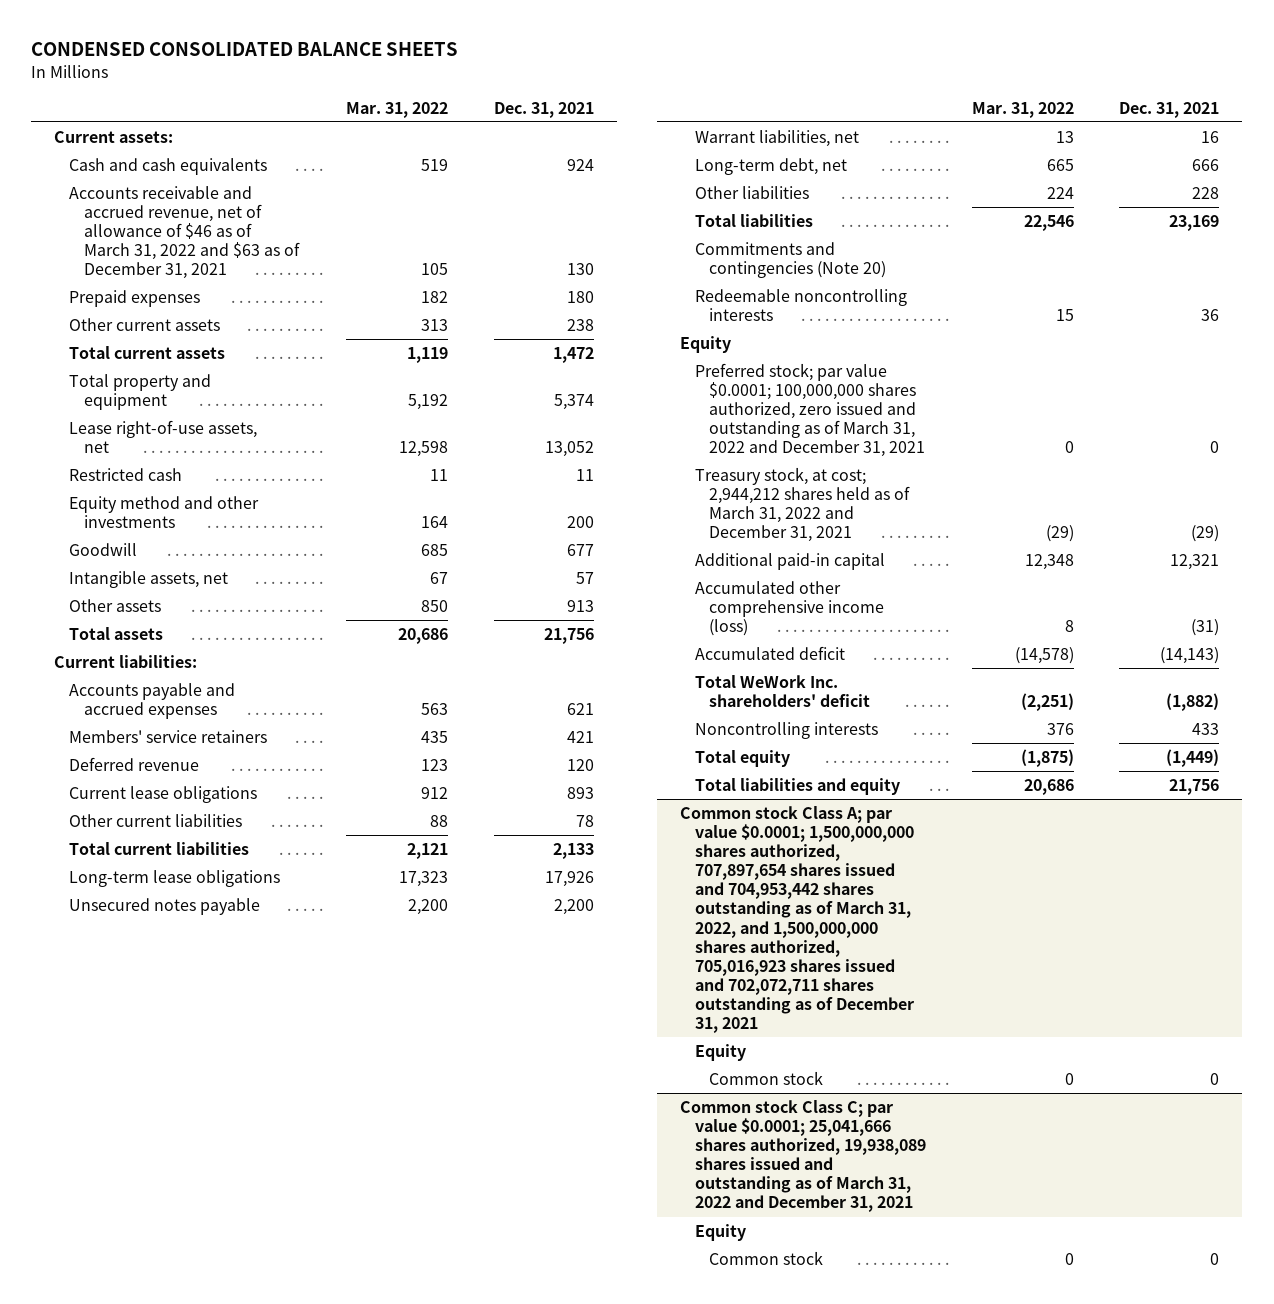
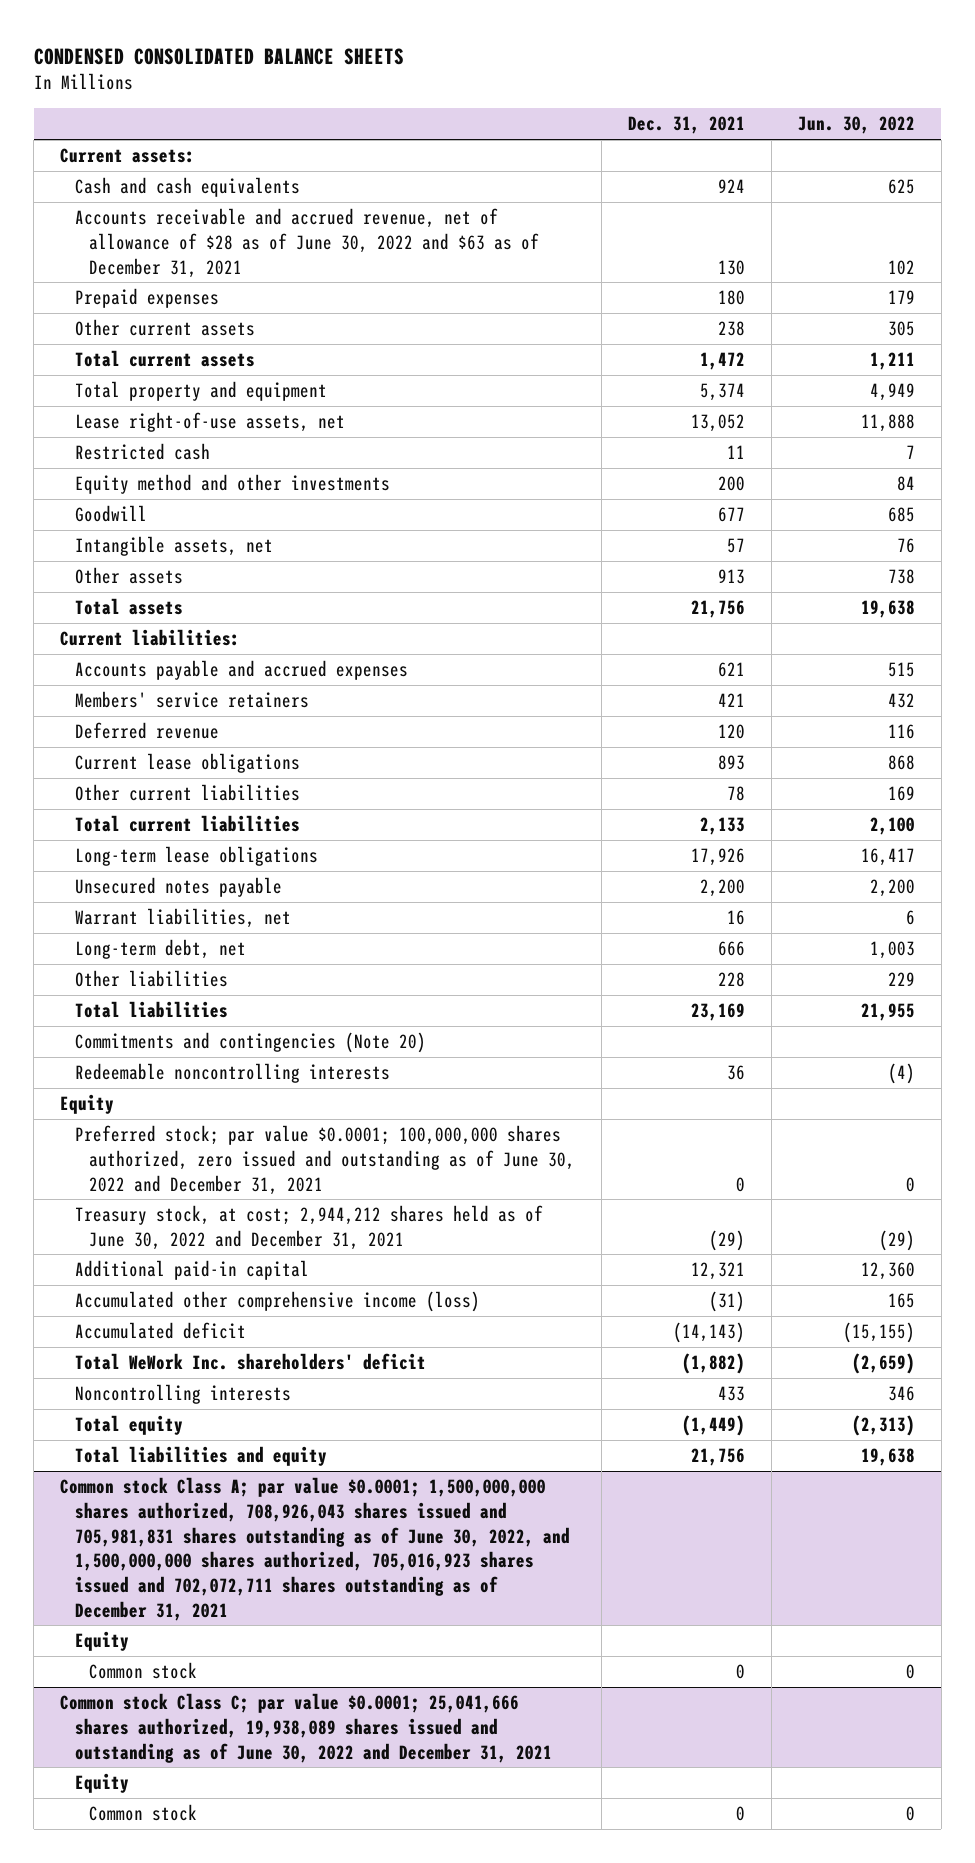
- | Mar. 31, 2022 | Dec. 31, 2021
+ | Dec. 31, 2021 | Jun. 30, 2022
- Accounts receivable and accrued revenue, net of allowance of $46 as of March 31, 2022 and $63 as of December 31, 2021 | 105 | 130
+ Accounts receivable and accrued revenue, net of allowance of $28 as of June 30, 2022 and $63 as of December 31, 2021 | 130 | 102
- Preferred stock; par value $0.0001; 100,000,000 shares authorized, zero issued and outstanding as of March 31, 2022 and December 31, 2021 | 0 | 0
- Treasury stock, at cost; 2,944,212 shares held as of March 31, 2022 and December 31, 2021 | (29) | (29)
+ Preferred stock; par value $0.0001; 100,000,000 shares authorized, zero issued and outstanding as of June 30, 2022 and December 31, 2021 | 0 | 0
+ Treasury stock, at cost; 2,944,212 shares held as of June 30, 2022 and December 31, 2021 | (29) | (29)
- Common stock Class A; par value $0.0001; 1,500,000,000 shares authorized, 707,897,654 shares issued and 704,953,442 shares outstanding as of March 31, 2022, and 1,500,000,000 shares authorized, 705,016,923 shares issued and 702,072,711 shares outstanding as of December 31, 2021
+ Common stock Class A; par value $0.0001; 1,500,000,000 shares authorized, 708,926,043 shares issued and 705,981,831 shares outstanding as of June 30, 2022, and 1,500,000,000 shares authorized, 705,016,923 shares issued and 702,072,711 shares outstanding as of December 31, 2021
- Common stock Class C; par value $0.0001; 25,041,666 shares authorized, 19,938,089 shares issued and outstanding as of March 31, 2022 and December 31, 2021
+ Common stock Class C; par value $0.0001; 25,041,666 shares authorized, 19,938,089 shares issued and outstanding as of June 30, 2022 and December 31, 2021

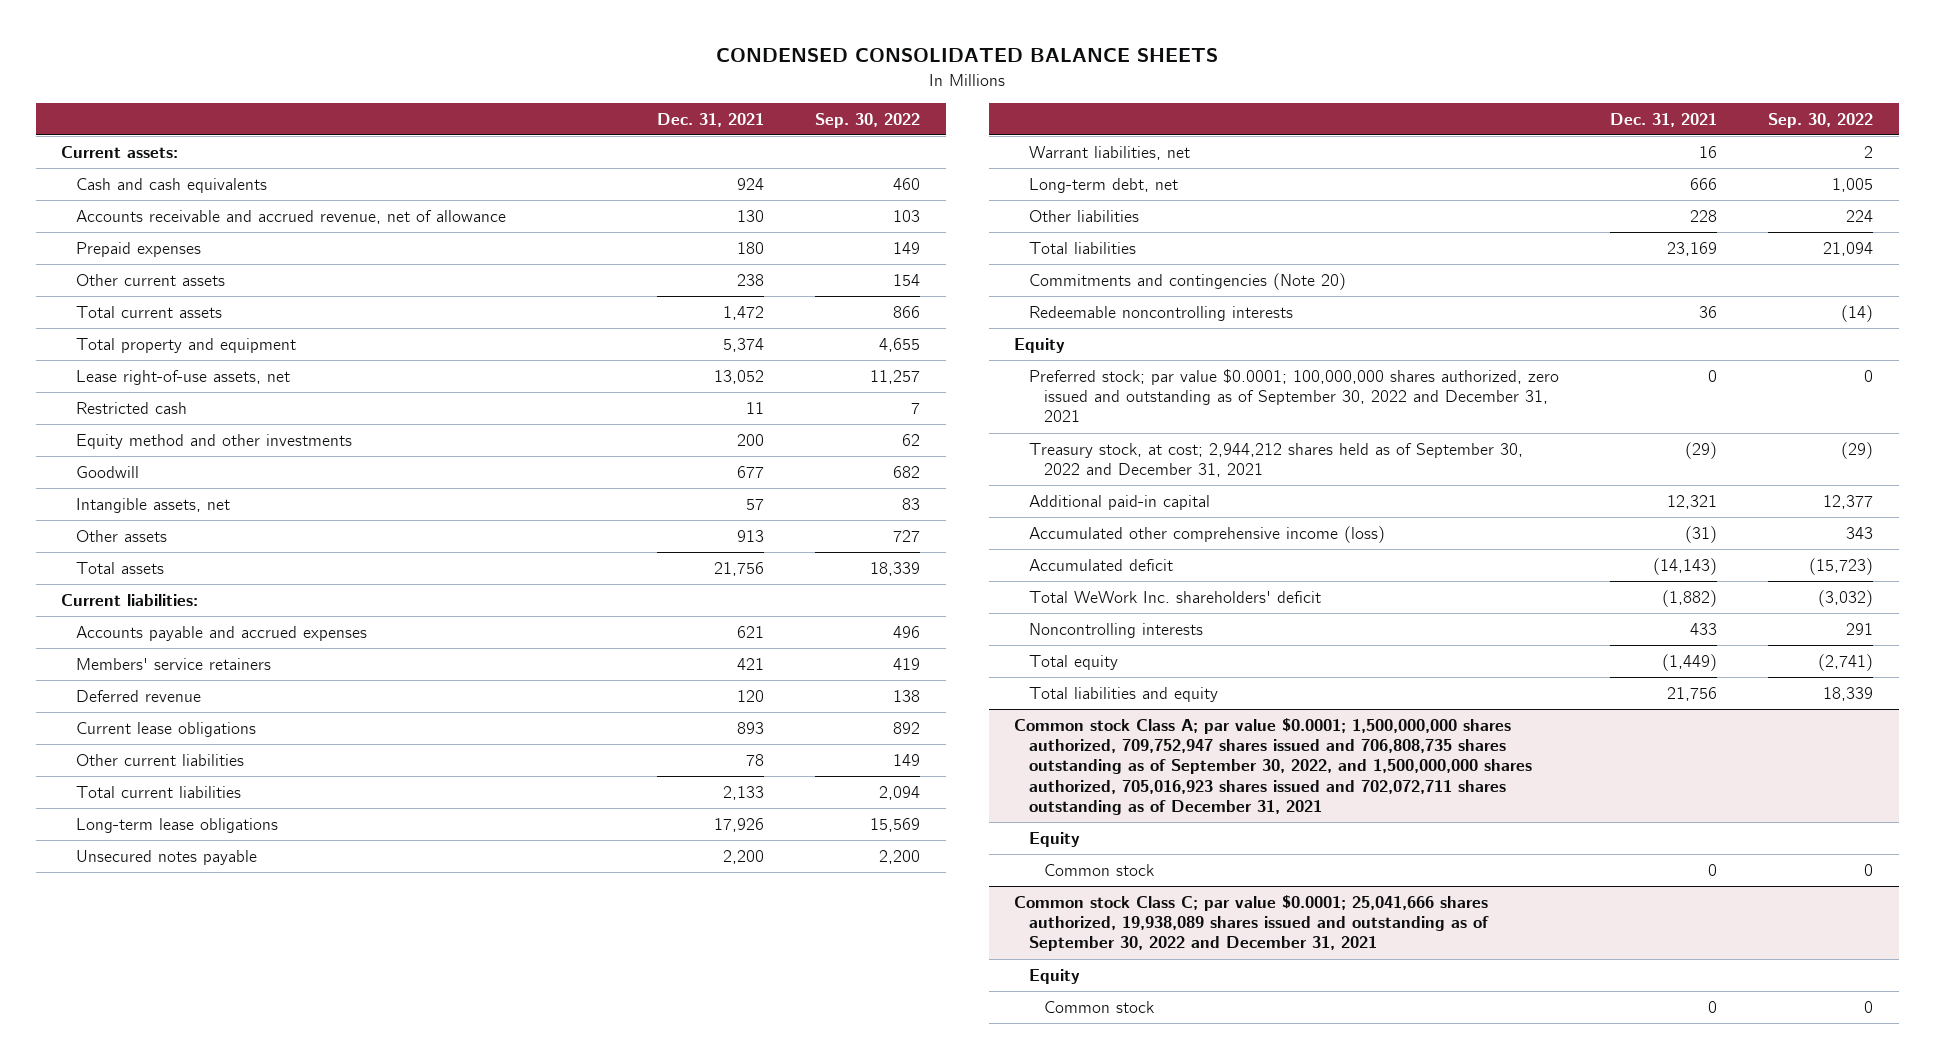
- | Dec. 31, 2021 | Jun. 30, 2022
+ | Dec. 31, 2021 | Sep. 30, 2022
- Accounts receivable and accrued revenue, net of allowance of $28 as of June 30, 2022 and $63 as of December 31, 2021 | 130 | 102
+ Accounts receivable and accrued revenue, net of allowance | 130 | 103
- Preferred stock; par value $0.0001; 100,000,000 shares authorized, zero issued and outstanding as of June 30, 2022 and December 31, 2021 | 0 | 0
- Treasury stock, at cost; 2,944,212 shares held as of June 30, 2022 and December 31, 2021 | (29) | (29)
+ Preferred stock; par value $0.0001; 100,000,000 shares authorized, zero issued and outstanding as of September 30, 2022 and December 31, 2021 | 0 | 0
+ Treasury stock, at cost; 2,944,212 shares held as of September 30, 2022 and December 31, 2021 | (29) | (29)
- Common stock Class A; par value $0.0001; 1,500,000,000 shares authorized, 708,926,043 shares issued and 705,981,831 shares outstanding as of June 30, 2022, and 1,500,000,000 shares authorized, 705,016,923 shares issued and 702,072,711 shares outstanding as of December 31, 2021
+ Common stock Class A; par value $0.0001; 1,500,000,000 shares authorized, 709,752,947 shares issued and 706,808,735 shares outstanding as of September 30, 2022, and 1,500,000,000 shares authorized, 705,016,923 shares issued and 702,072,711 shares outstanding as of December 31, 2021
- Common stock Class C; par value $0.0001; 25,041,666 shares authorized, 19,938,089 shares issued and outstanding as of June 30, 2022 and December 31, 2021
+ Common stock Class C; par value $0.0001; 25,041,666 shares authorized, 19,938,089 shares issued and outstanding as of September 30, 2022 and December 31, 2021

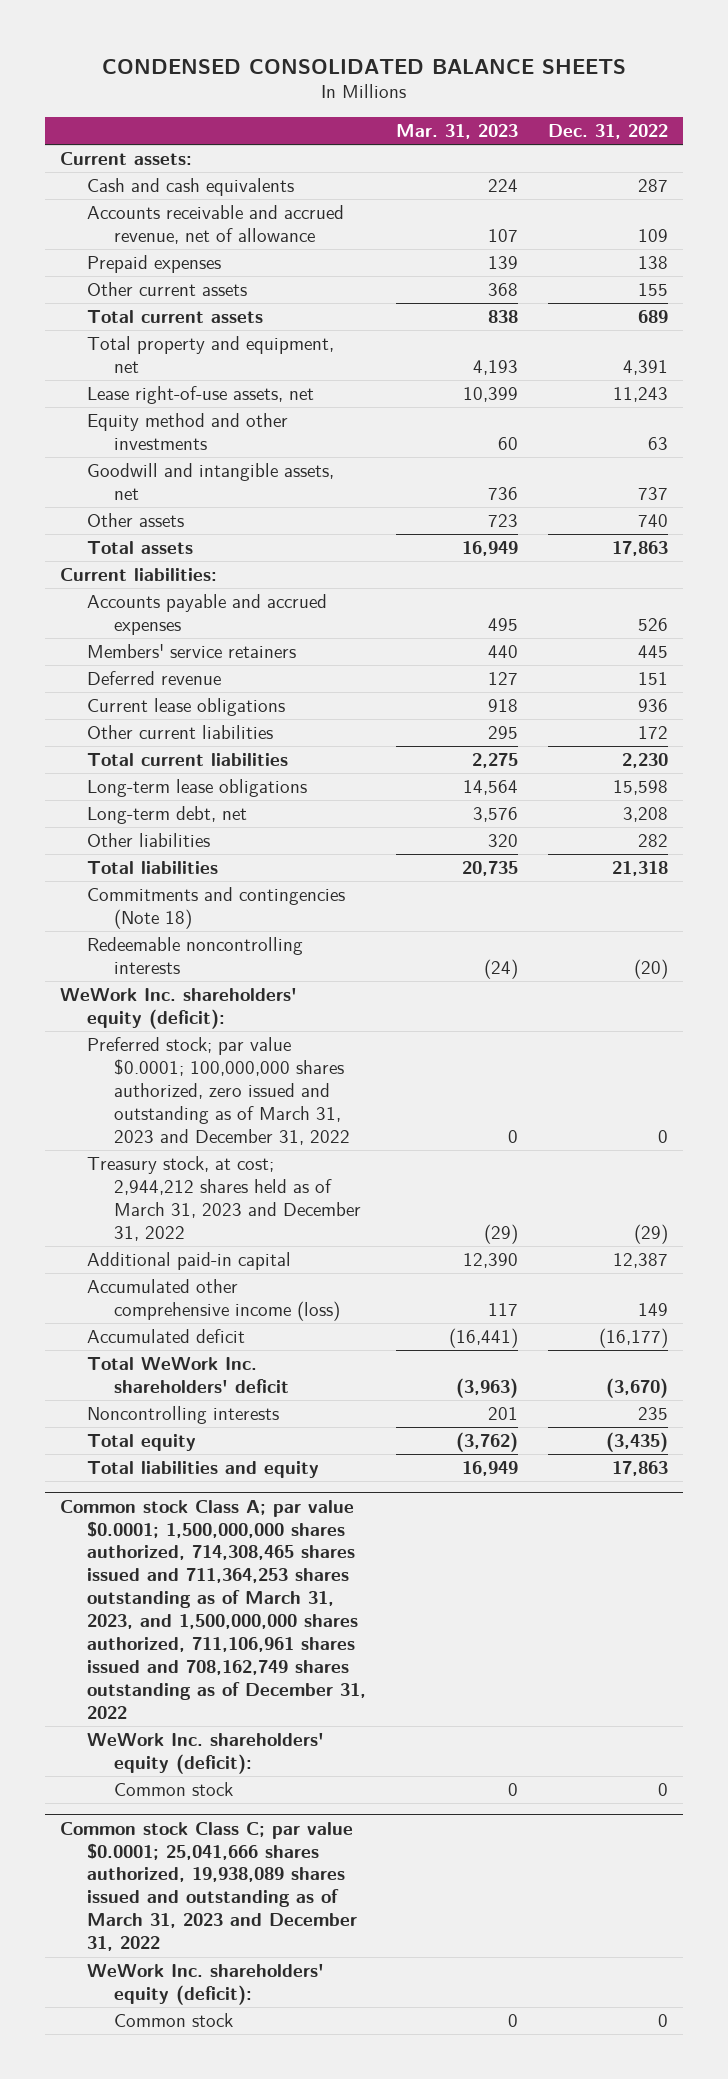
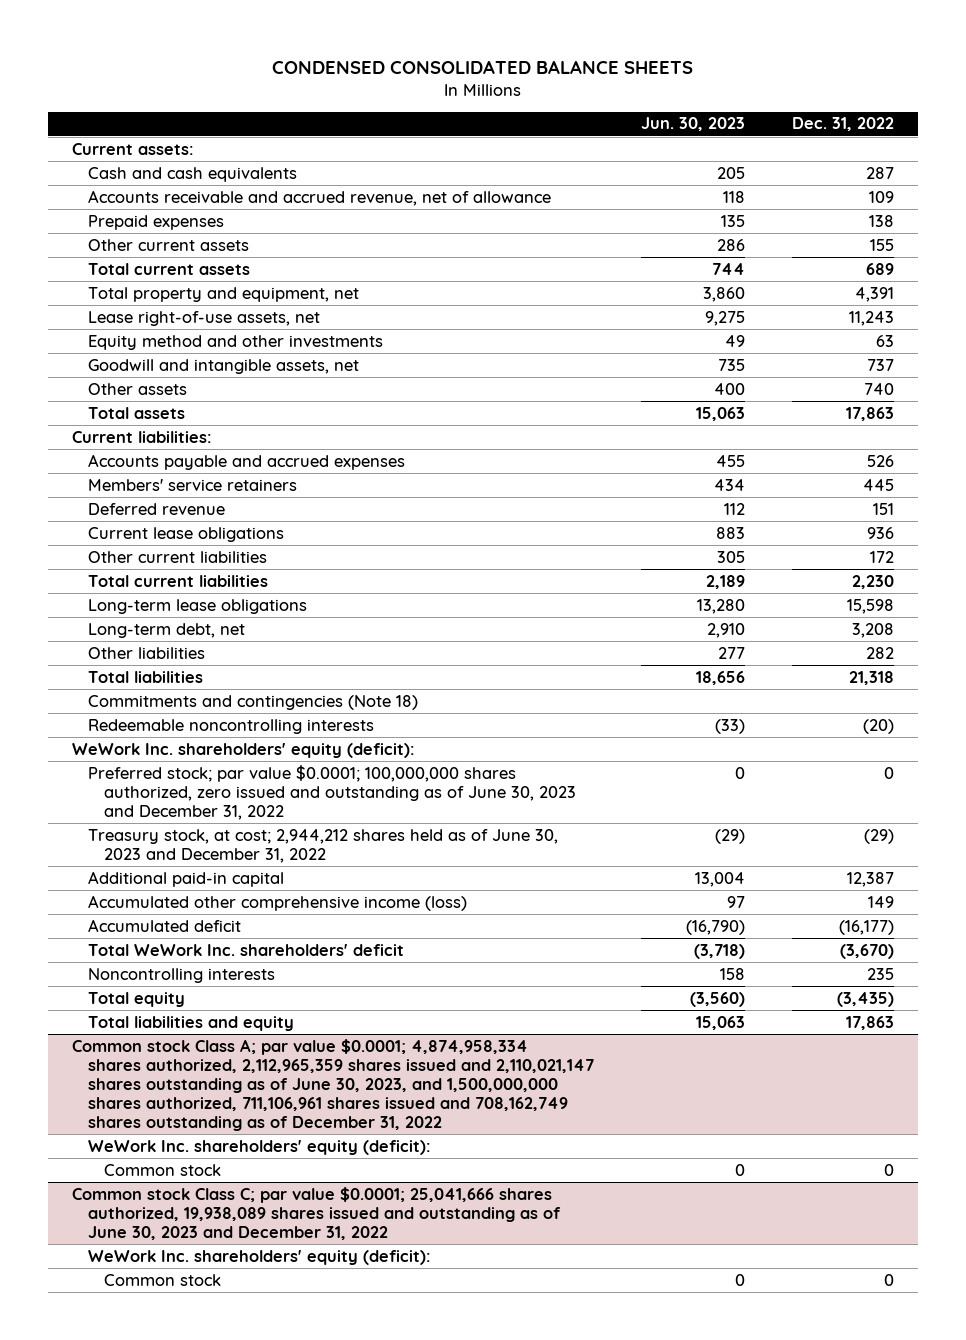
- | Mar. 31, 2023 | Dec. 31, 2022
+ | Jun. 30, 2023 | Dec. 31, 2022
- Preferred stock; par value $0.0001; 100,000,000 shares authorized, zero issued and outstanding as of March 31, 2023 and December 31, 2022 | 0 | 0
- Treasury stock, at cost; 2,944,212 shares held as of March 31, 2023 and December 31, 2022 | (29) | (29)
+ Preferred stock; par value $0.0001; 100,000,000 shares authorized, zero issued and outstanding as of June 30, 2023 and December 31, 2022 | 0 | 0
+ Treasury stock, at cost; 2,944,212 shares held as of June 30, 2023 and December 31, 2022 | (29) | (29)
- Common stock Class A; par value $0.0001; 1,500,000,000 shares authorized, 714,308,465 shares issued and 711,364,253 shares outstanding as of March 31, 2023, and 1,500,000,000 shares authorized, 711,106,961 shares issued and 708,162,749 shares outstanding as of December 31, 2022
+ Common stock Class A; par value $0.0001; 4,874,958,334 shares authorized, 2,112,965,359 shares issued and 2,110,021,147 shares outstanding as of June 30, 2023, and 1,500,000,000 shares authorized, 711,106,961 shares issued and 708,162,749 shares outstanding as of December 31, 2022
- Common stock Class C; par value $0.0001; 25,041,666 shares authorized, 19,938,089 shares issued and outstanding as of March 31, 2023 and December 31, 2022
+ Common stock Class C; par value $0.0001; 25,041,666 shares authorized, 19,938,089 shares issued and outstanding as of June 30, 2023 and December 31, 2022

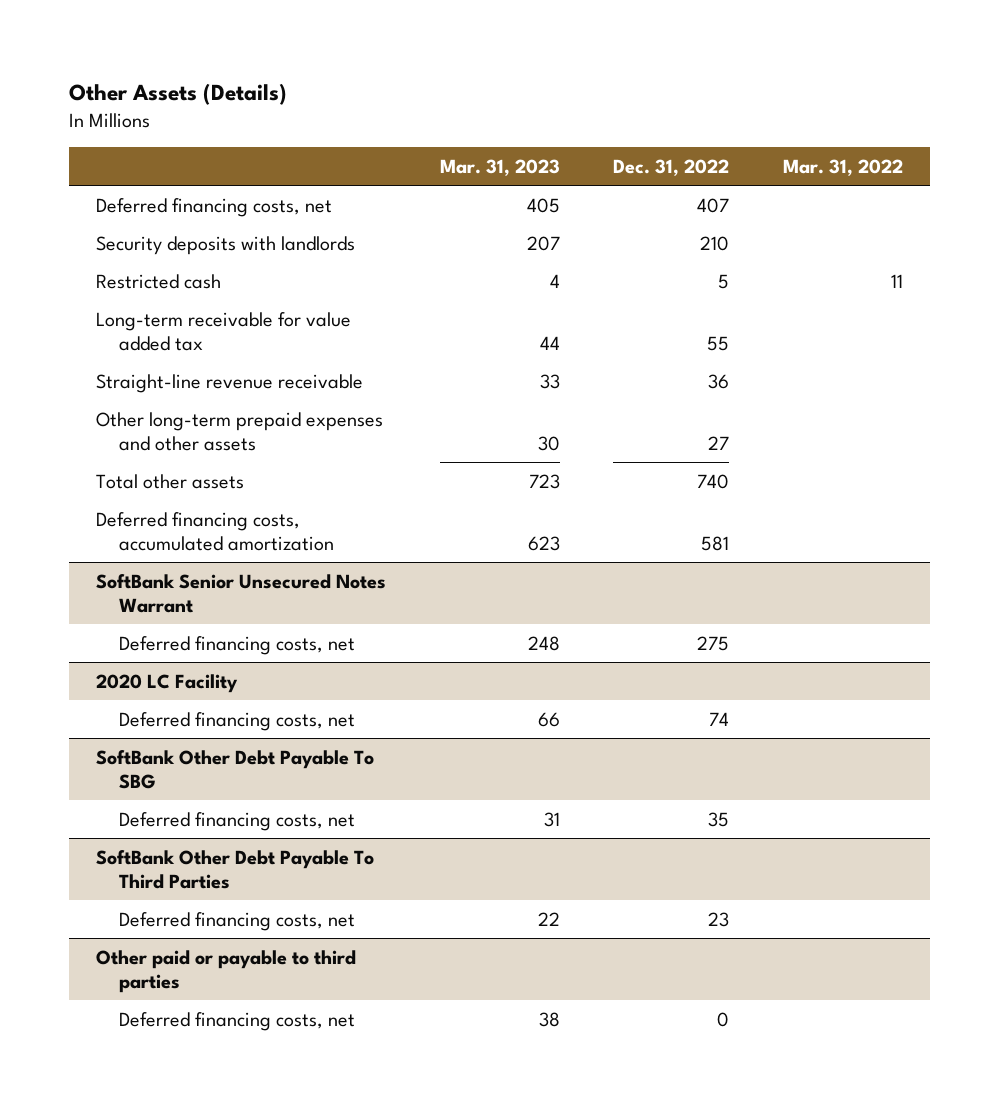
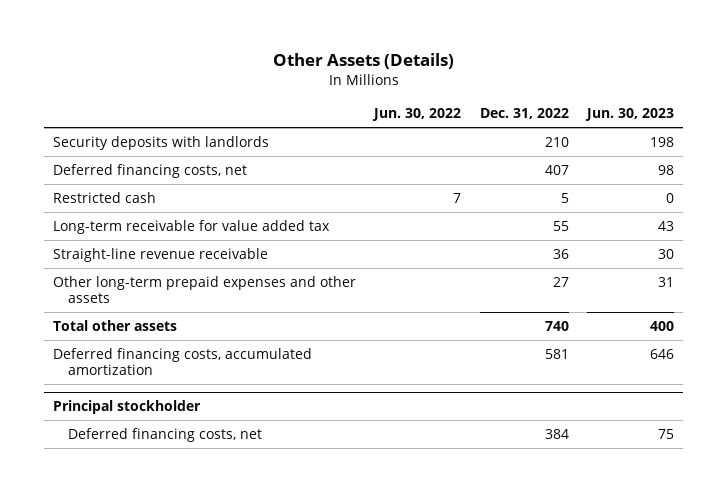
- | Mar. 31, 2023 | Dec. 31, 2022 | Mar. 31, 2022
+ | Jun. 30, 2022 | Dec. 31, 2022 | Jun. 30, 2023
moved down: Deferred financing costs, net | | 407 | 98
- SoftBank Senior Unsecured Notes Warrant
- Deferred financing costs, net | 248 | 275 |
- 2020 LC Facility
- Deferred financing costs, net | 66 | 74 |
- SoftBank Other Debt Payable To SBG
- Deferred financing costs, net | 31 | 35 |
- SoftBank Other Debt Payable To Third Parties
- Deferred financing costs, net | 22 | 23 |
- Other paid or payable to third parties
- Deferred financing costs, net | 38 | 0 |
+ Principal stockholder
+ Deferred financing costs, net | | 384 | 75

